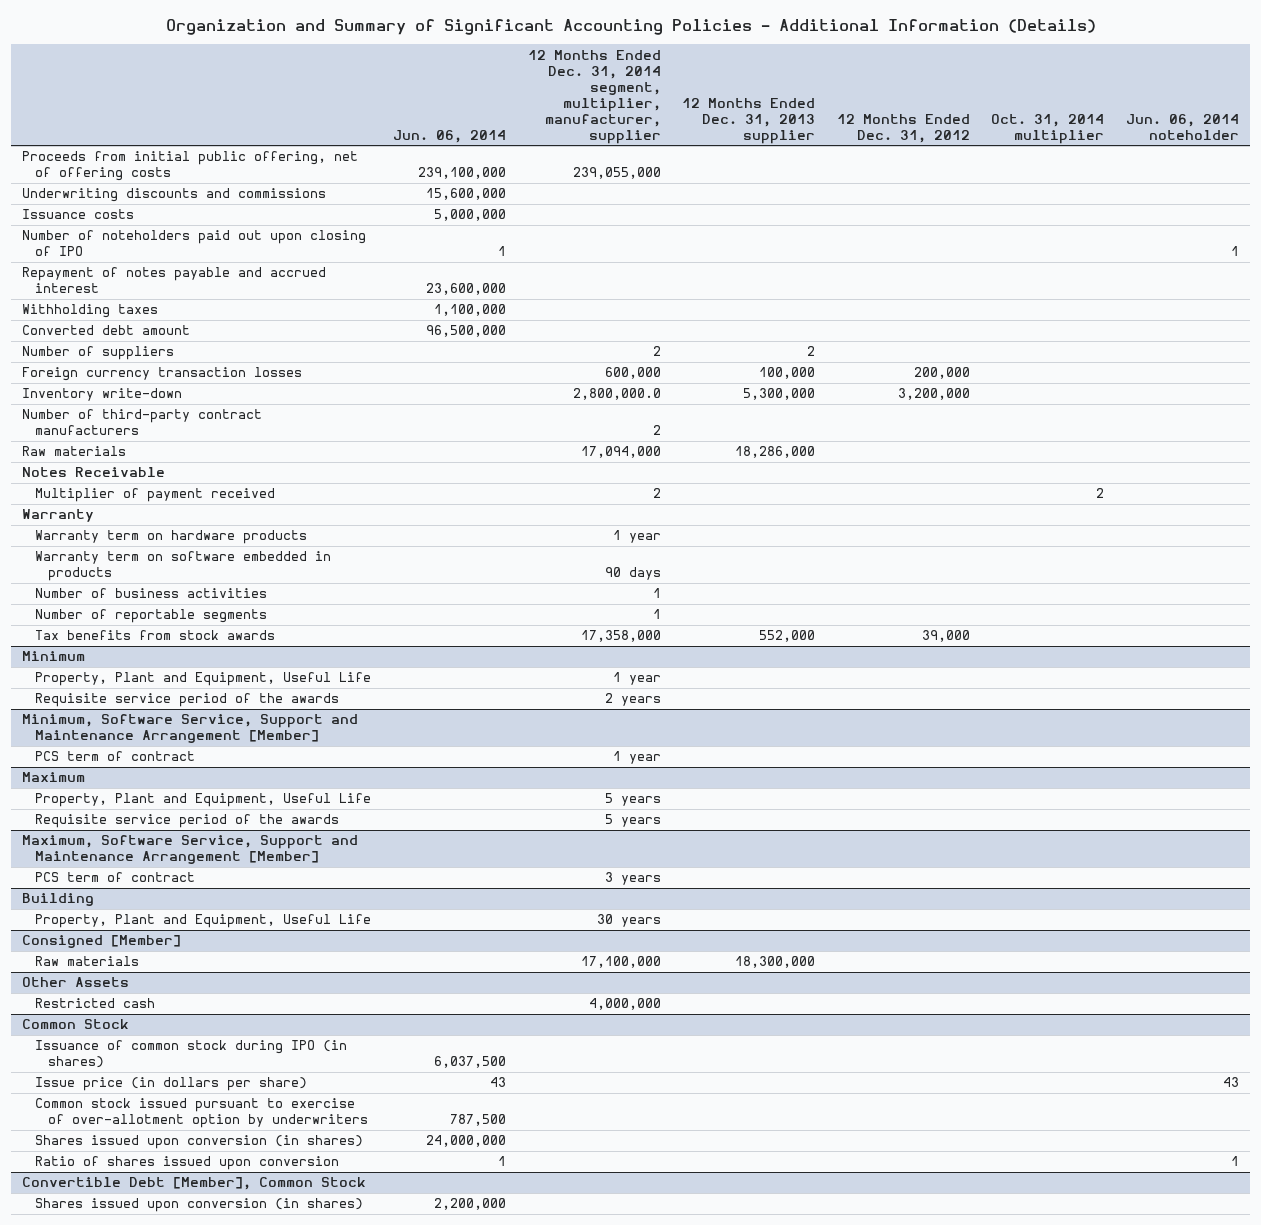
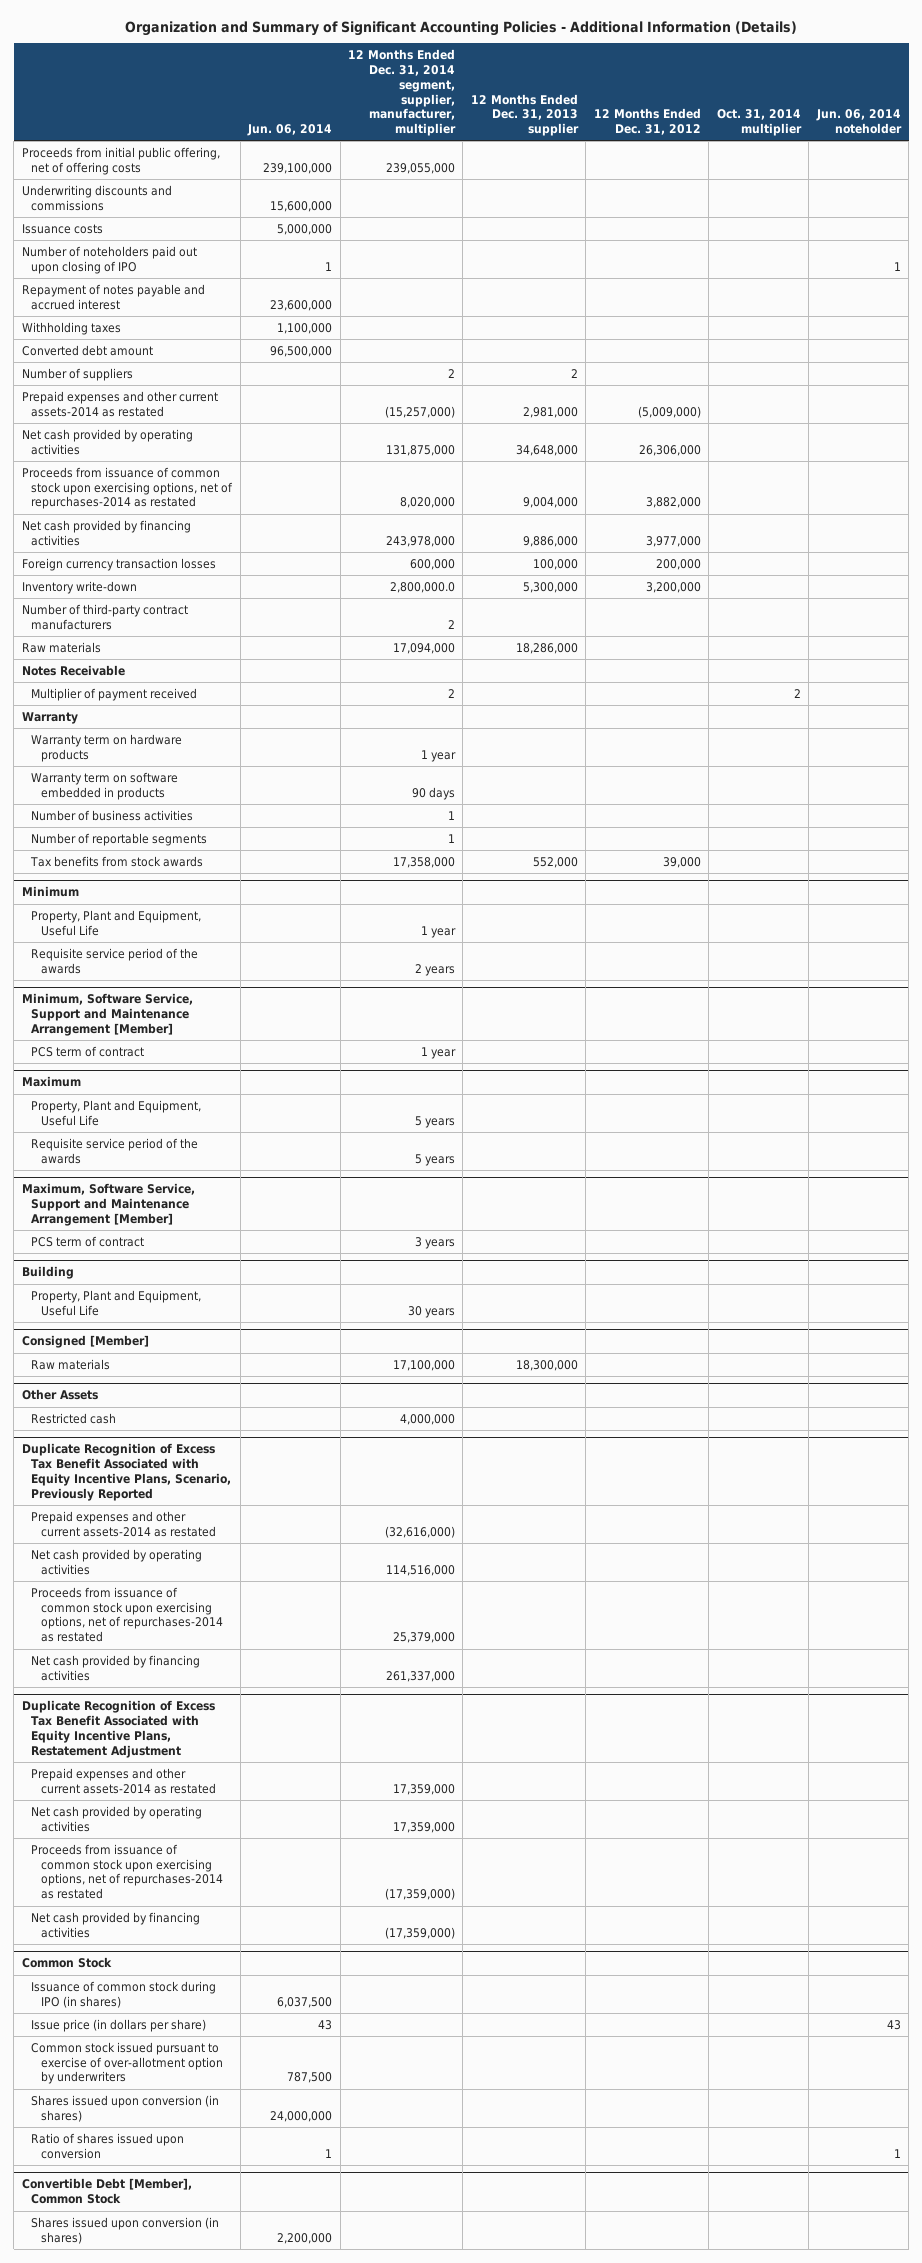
- | Jun. 06, 2014 | 12 Months Ended Dec. 31, 2014 segment, multiplier, manufacturer, supplier | 12 Months Ended Dec. 31, 2013 supplier | 12 Months Ended Dec. 31, 2012 | Oct. 31, 2014 multiplier | Jun. 06, 2014 noteholder
+ | Jun. 06, 2014 | 12 Months Ended Dec. 31, 2014 segment, supplier, manufacturer, multiplier | 12 Months Ended Dec. 31, 2013 supplier | 12 Months Ended Dec. 31, 2012 | Oct. 31, 2014 multiplier | Jun. 06, 2014 noteholder
+ Prepaid expenses and other current assets-2014 as restated | | (15,257,000) | 2,981,000 | (5,009,000) | |
+ Net cash provided by operating activities | | 131,875,000 | 34,648,000 | 26,306,000 | |
+ Proceeds from issuance of common stock upon exercising options, net of repurchases-2014 as restated | | 8,020,000 | 9,004,000 | 3,882,000 | |
+ Net cash provided by financing activities | | 243,978,000 | 9,886,000 | 3,977,000 | |
+ Duplicate Recognition of Excess Tax Benefit Associated with Equity Incentive Plans, Scenario, Previously Reported
+ Prepaid expenses and other current assets-2014 as restated | | (32,616,000) | | | |
+ Net cash provided by operating activities | | 114,516,000 | | | |
+ Proceeds from issuance of common stock upon exercising options, net of repurchases-2014 as restated | | 25,379,000 | | | |
+ Net cash provided by financing activities | | 261,337,000 | | | |
+ Duplicate Recognition of Excess Tax Benefit Associated with Equity Incentive Plans, Restatement Adjustment
+ Prepaid expenses and other current assets-2014 as restated | | 17,359,000 | | | |
+ Net cash provided by operating activities | | 17,359,000 | | | |
+ Proceeds from issuance of common stock upon exercising options, net of repurchases-2014 as restated | | (17,359,000) | | | |
+ Net cash provided by financing activities | | (17,359,000) | | | |

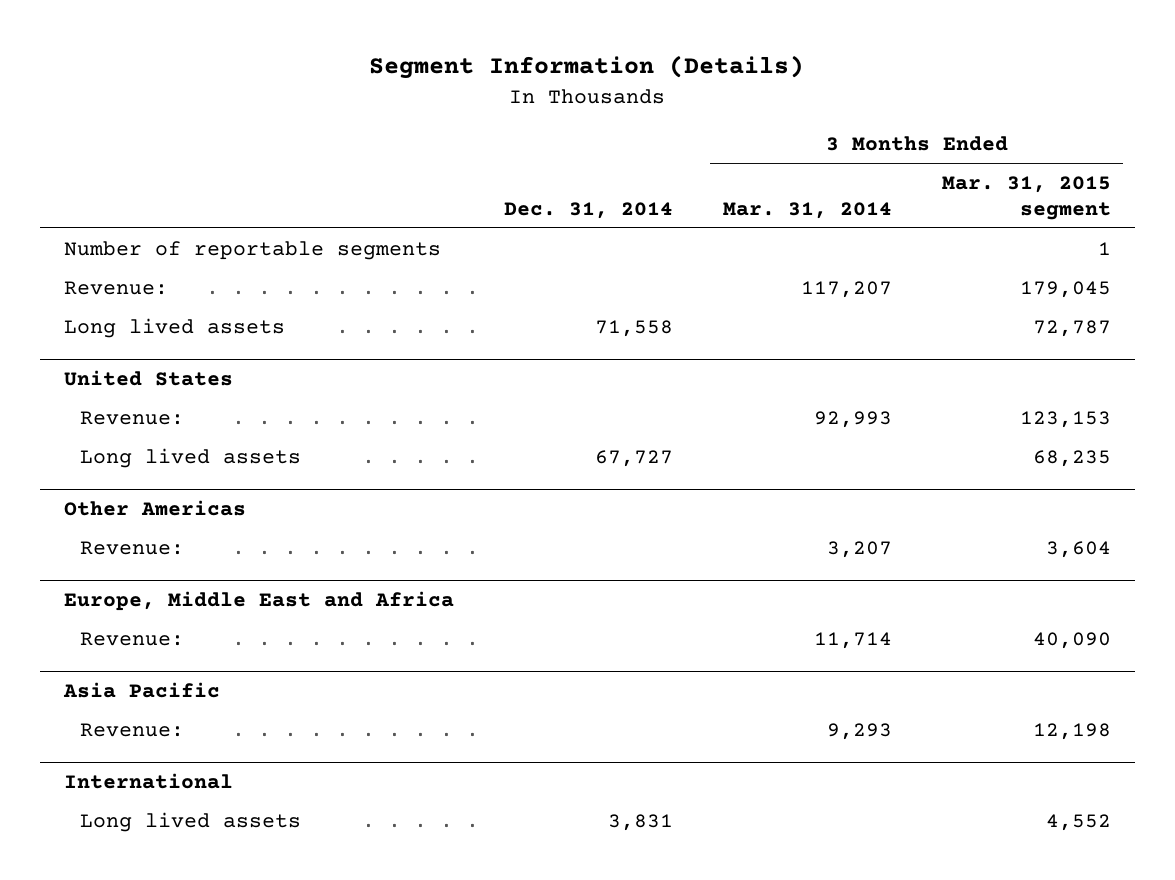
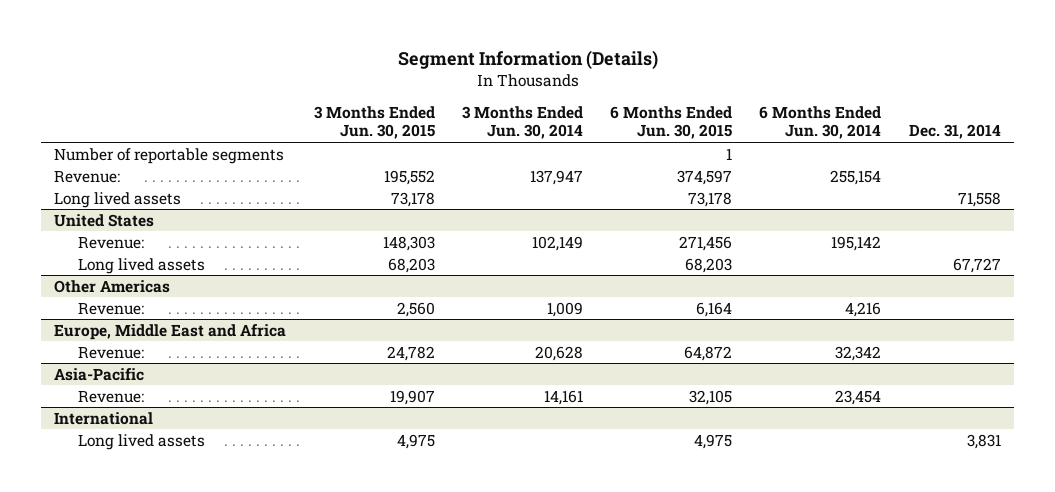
- | Dec. 31, 2014 | 3 Months Ended Mar. 31, 2014 | 3 Months Ended Mar. 31, 2015 segment
+ | 3 Months Ended Jun. 30, 2015 | 3 Months Ended Jun. 30, 2014 | 6 Months Ended Jun. 30, 2015 | 6 Months Ended Jun. 30, 2014 | Dec. 31, 2014
- Asia Pacific
+ Asia-Pacific

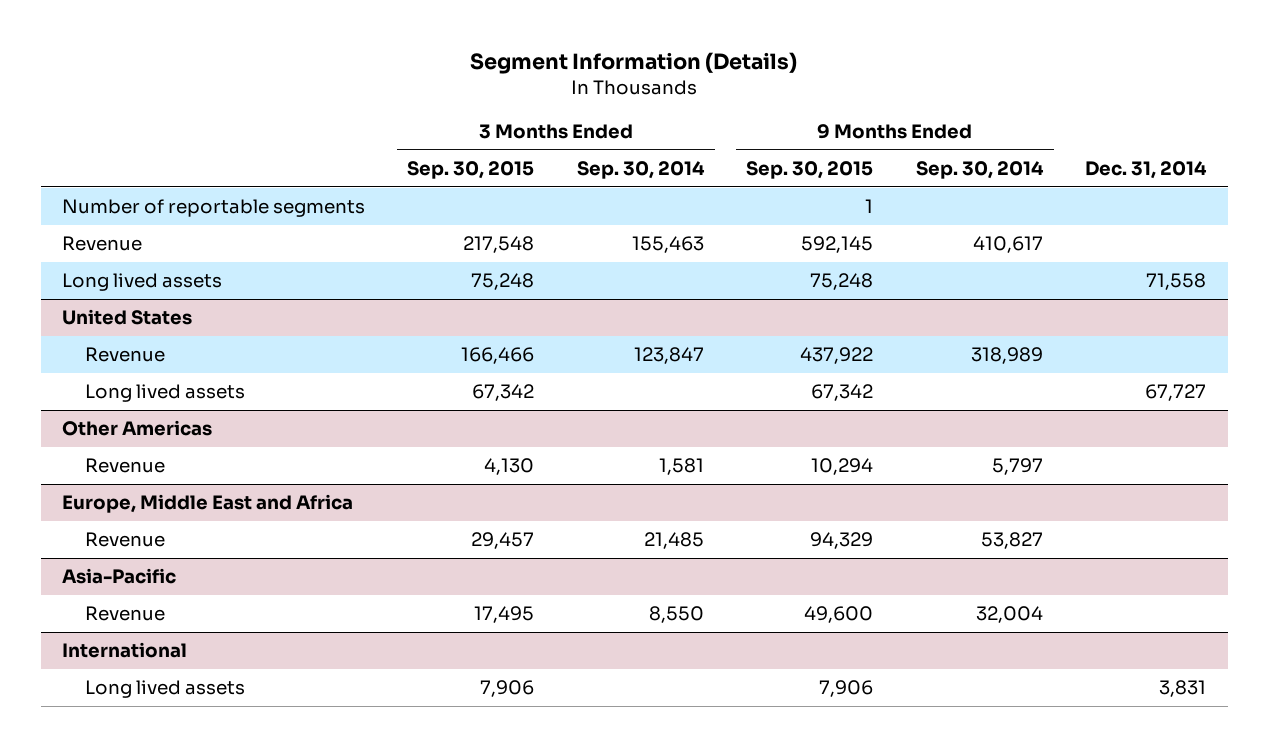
- | 3 Months Ended Jun. 30, 2015 | 3 Months Ended Jun. 30, 2014 | 6 Months Ended Jun. 30, 2015 | 6 Months Ended Jun. 30, 2014 | Dec. 31, 2014
+ | 3 Months Ended Sep. 30, 2015 | 3 Months Ended Sep. 30, 2014 | 9 Months Ended Sep. 30, 2015 | 9 Months Ended Sep. 30, 2014 | Dec. 31, 2014
- Revenue: | 195,552 | 137,947 | 374,597 | 255,154 |
+ Revenue | 217,548 | 155,463 | 592,145 | 410,617 |
@ United States
- Revenue: | 148,303 | 102,149 | 271,456 | 195,142 |
+ Revenue | 166,466 | 123,847 | 437,922 | 318,989 |
@ Other Americas
- Revenue: | 2,560 | 1,009 | 6,164 | 4,216 |
+ Revenue | 4,130 | 1,581 | 10,294 | 5,797 |
@ Europe, Middle East and Africa
- Revenue: | 24,782 | 20,628 | 64,872 | 32,342 |
+ Revenue | 29,457 | 21,485 | 94,329 | 53,827 |
@ Asia-Pacific
- Revenue: | 19,907 | 14,161 | 32,105 | 23,454 |
+ Revenue | 17,495 | 8,550 | 49,600 | 32,004 |

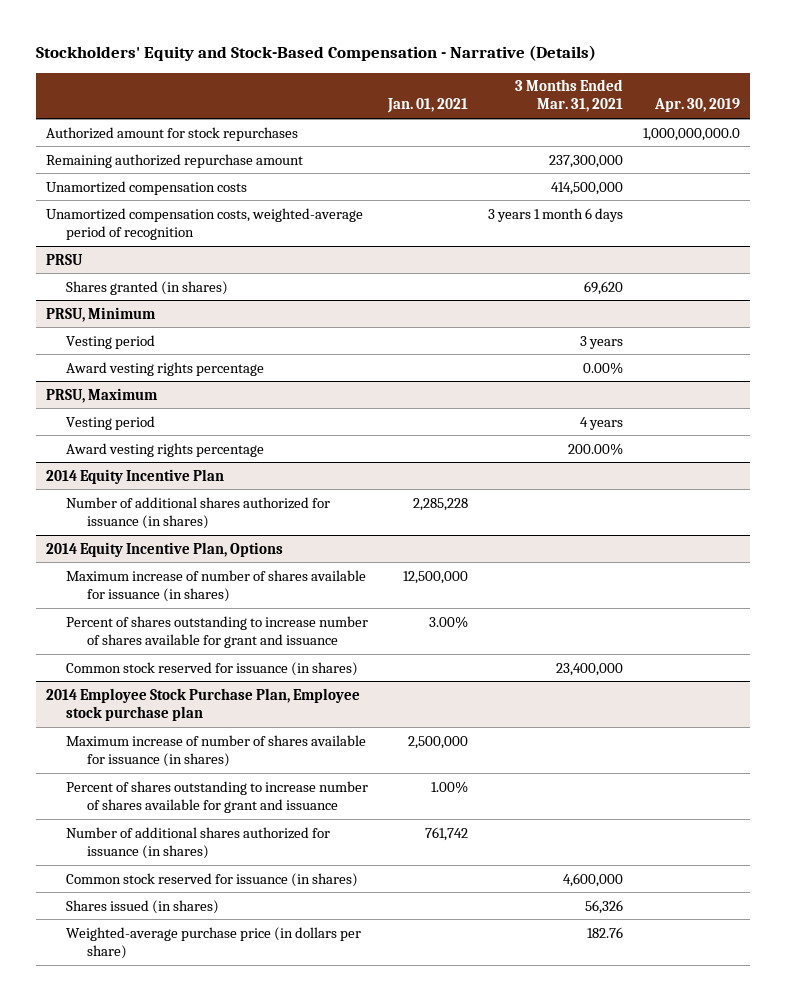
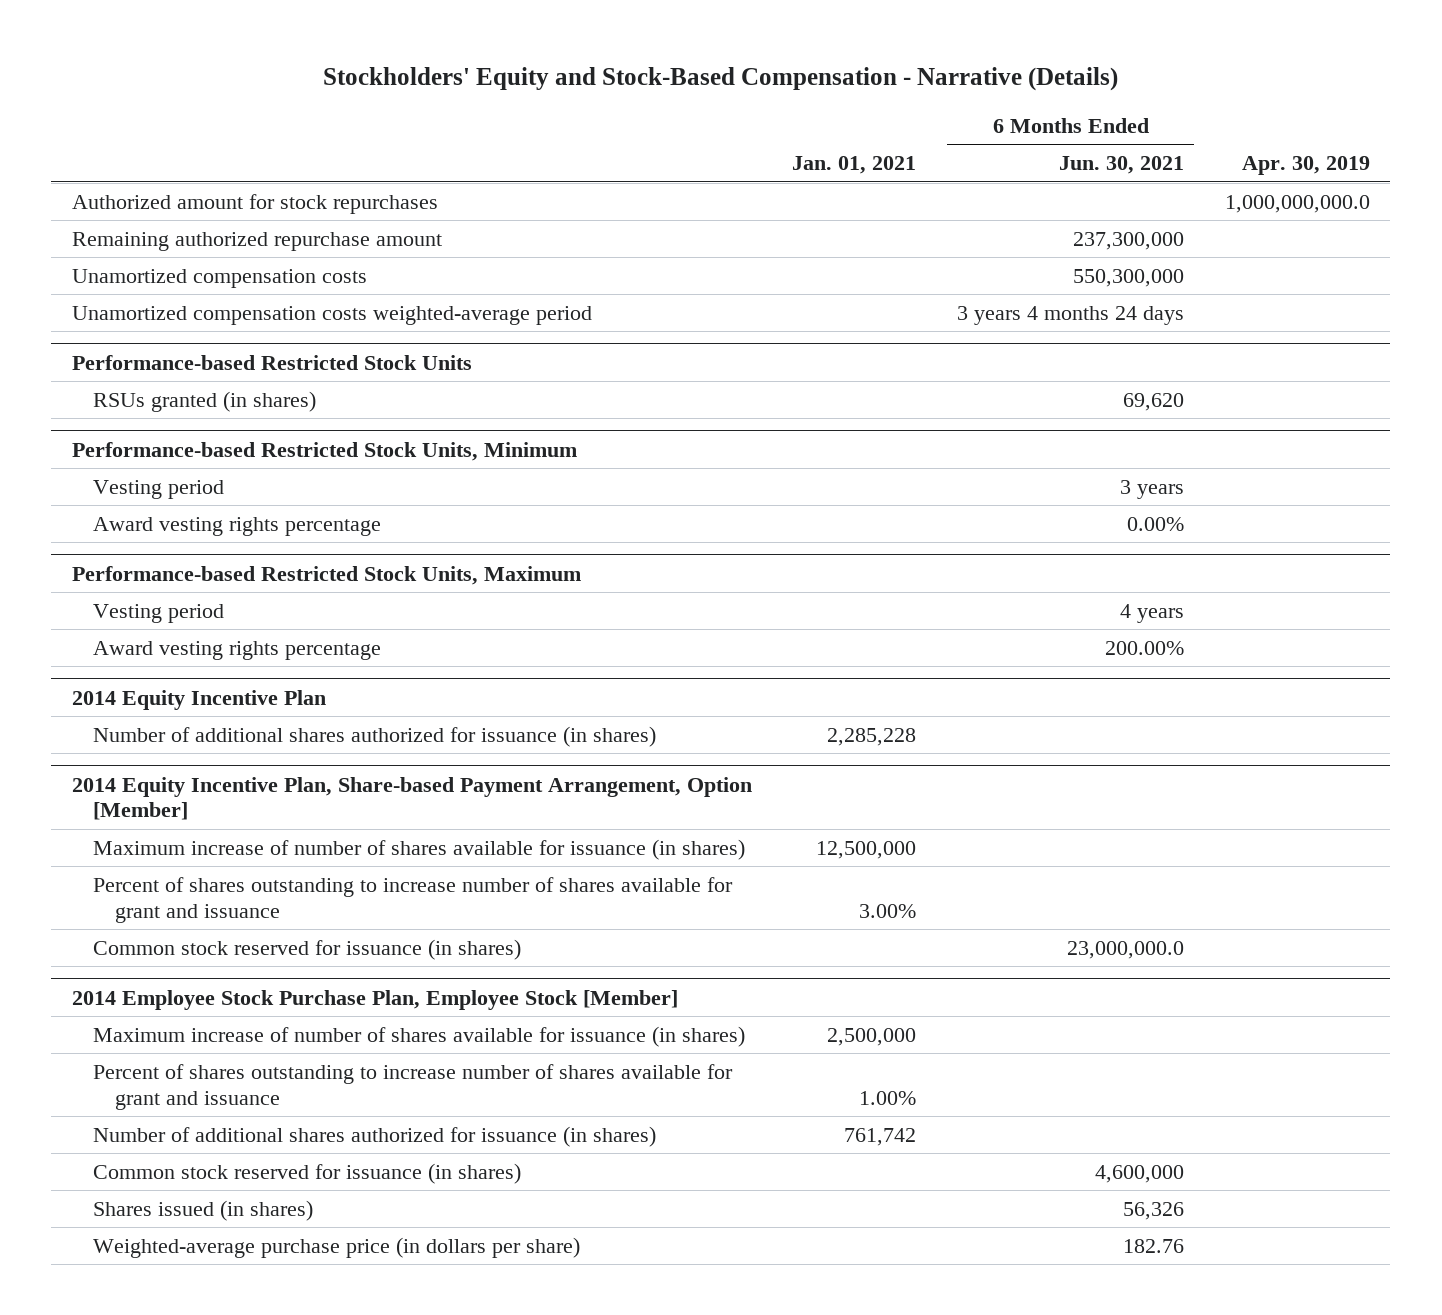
- | Jan. 01, 2021 | 3 Months Ended Mar. 31, 2021 | Apr. 30, 2019
+ | Jan. 01, 2021 | 6 Months Ended Jun. 30, 2021 | Apr. 30, 2019
- Unamortized compensation costs, weighted-average period of recognition | | 3 years 1 month 6 days |
- PRSU
- Shares granted (in shares) | | 69,620 |
- PRSU, Minimum
- Vesting period | | 3 years |
- Award vesting rights percentage | | 0.00% |
- PRSU, Maximum
- Vesting period | | 4 years |
- Award vesting rights percentage | | 200.00% |
+ Unamortized compensation costs weighted-average period | | 3 years 4 months 24 days |
+ Performance-based Restricted Stock Units
+ RSUs granted (in shares) | | 69,620 |
+ Performance-based Restricted Stock Units, Minimum
+ Vesting period | | 3 years |
+ Award vesting rights percentage | | 0.00% |
+ Performance-based Restricted Stock Units, Maximum
+ Vesting period | | 4 years |
+ Award vesting rights percentage | | 200.00% |
- 2014 Equity Incentive Plan, Options
+ 2014 Equity Incentive Plan, Share-based Payment Arrangement, Option [Member]
- 2014 Employee Stock Purchase Plan, Employee stock purchase plan
+ 2014 Employee Stock Purchase Plan, Employee Stock [Member]

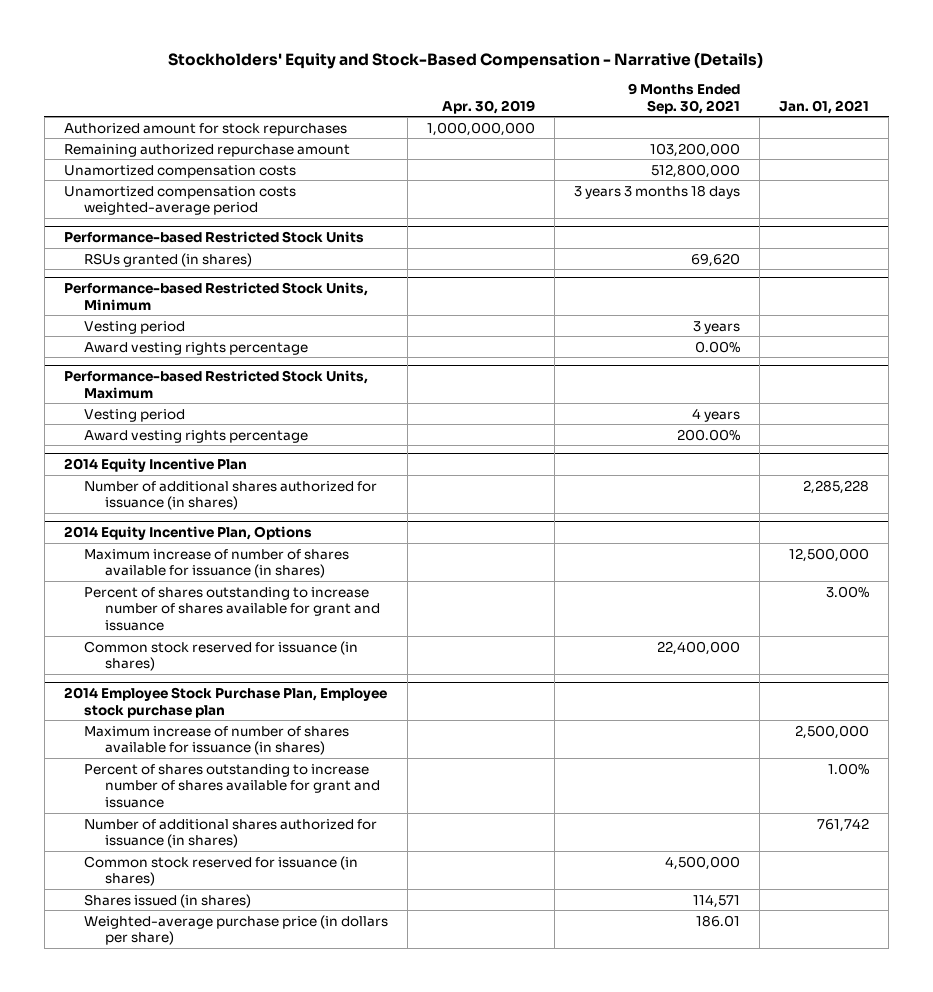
- | Jan. 01, 2021 | 6 Months Ended Jun. 30, 2021 | Apr. 30, 2019
+ | Apr. 30, 2019 | 9 Months Ended Sep. 30, 2021 | Jan. 01, 2021
- Authorized amount for stock repurchases | | | 1,000,000,000.0
+ Authorized amount for stock repurchases | 1,000,000,000 | |
- 2014 Equity Incentive Plan, Share-based Payment Arrangement, Option [Member]
+ 2014 Equity Incentive Plan, Options
- 2014 Employee Stock Purchase Plan, Employee Stock [Member]
+ 2014 Employee Stock Purchase Plan, Employee stock purchase plan

